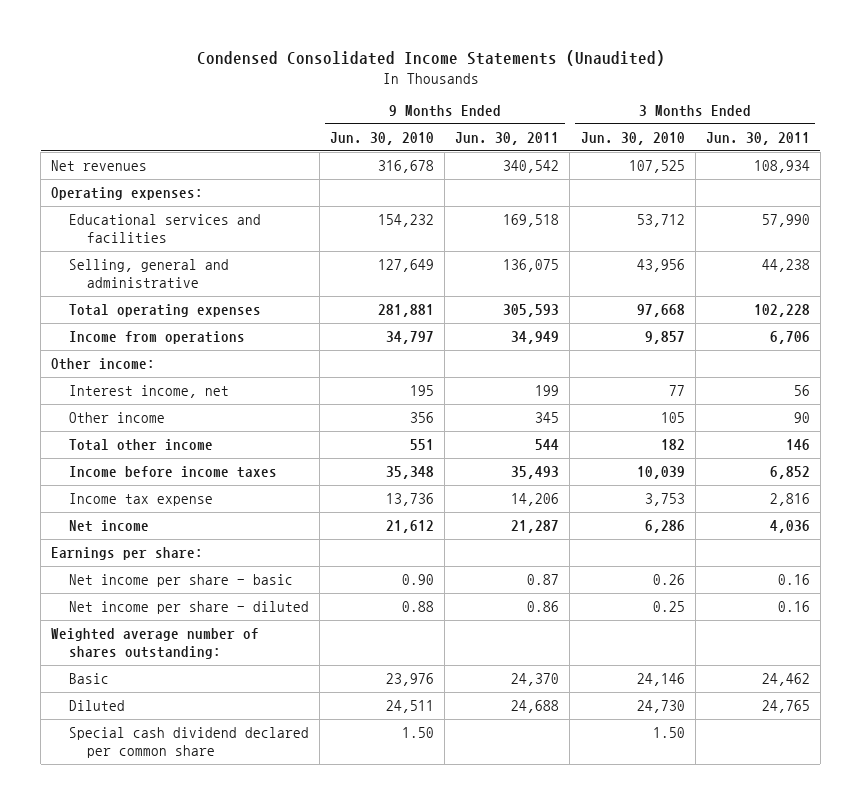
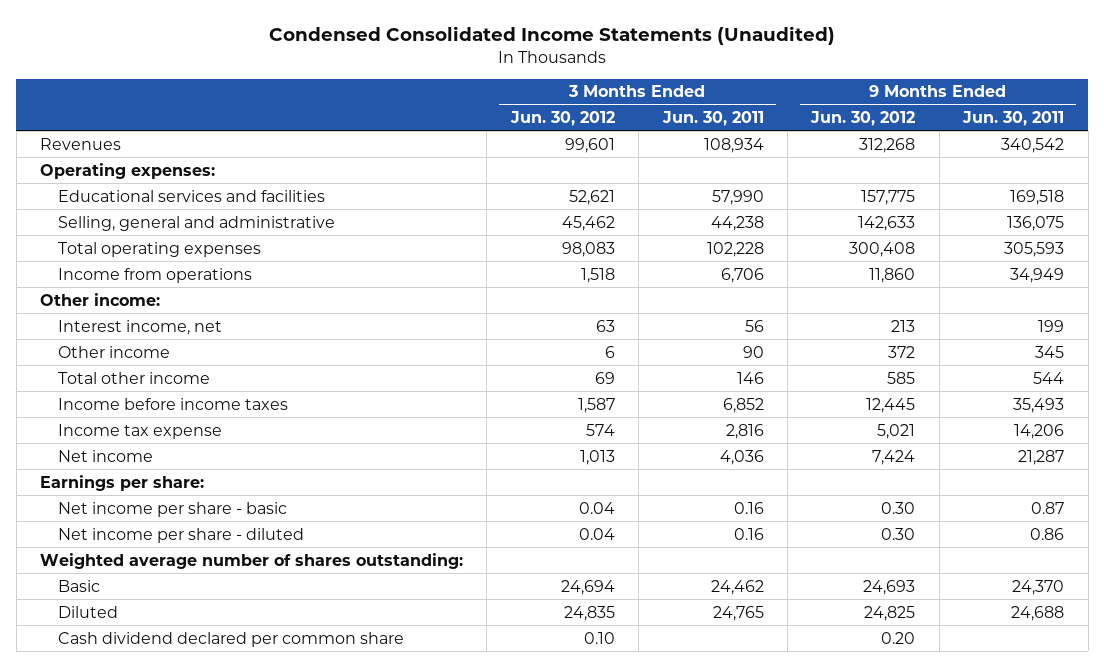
- | 9 Months Ended Jun. 30, 2010 | 9 Months Ended Jun. 30, 2011 | 3 Months Ended Jun. 30, 2010 | 3 Months Ended Jun. 30, 2011
+ | 3 Months Ended Jun. 30, 2012 | 3 Months Ended Jun. 30, 2011 | 9 Months Ended Jun. 30, 2012 | 9 Months Ended Jun. 30, 2011
- Net revenues | 316,678 | 340,542 | 107,525 | 108,934
+ Revenues | 99,601 | 108,934 | 312,268 | 340,542
- Special cash dividend declared per common share | 1.50 | | 1.50 |
+ Cash dividend declared per common share | 0.10 | | 0.20 |

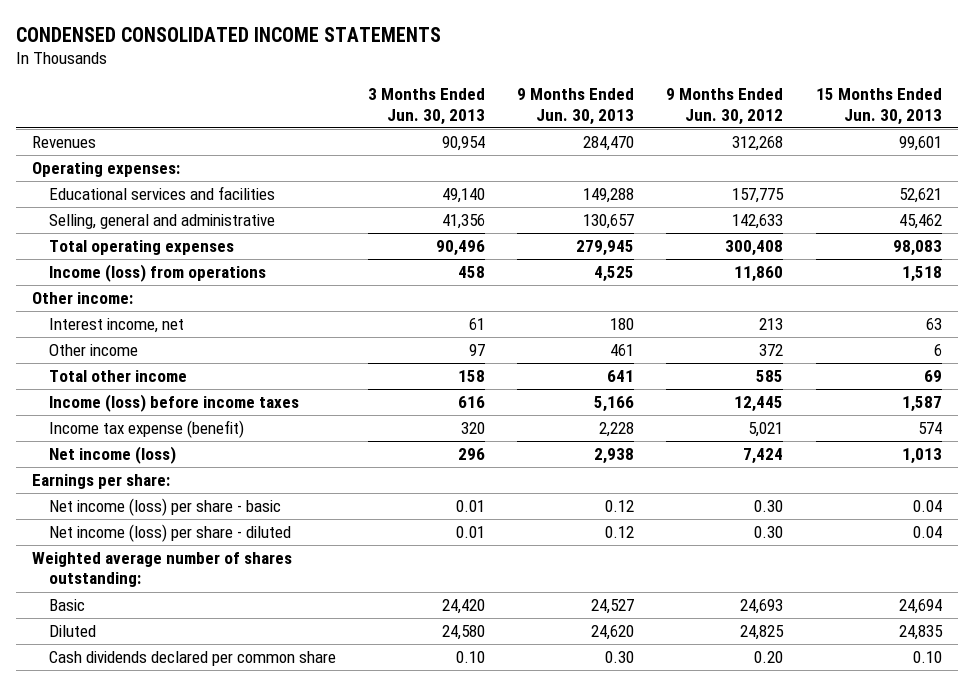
- Condensed Consolidated Income Statements (Unaudited)
+ CONDENSED CONSOLIDATED INCOME STATEMENTS
- | 3 Months Ended Jun. 30, 2012 | 3 Months Ended Jun. 30, 2011 | 9 Months Ended Jun. 30, 2012 | 9 Months Ended Jun. 30, 2011
+ | 3 Months Ended Jun. 30, 2013 | 9 Months Ended Jun. 30, 2013 | 9 Months Ended Jun. 30, 2012 | 15 Months Ended Jun. 30, 2013
- Income from operations | 1,518 | 6,706 | 11,860 | 34,949
+ Income (loss) from operations | 458 | 4,525 | 11,860 | 1,518
- Income before income taxes | 1,587 | 6,852 | 12,445 | 35,493
- Income tax expense | 574 | 2,816 | 5,021 | 14,206
- Net income | 1,013 | 4,036 | 7,424 | 21,287
+ Income (loss) before income taxes | 616 | 5,166 | 12,445 | 1,587
+ Income tax expense (benefit) | 320 | 2,228 | 5,021 | 574
+ Net income (loss) | 296 | 2,938 | 7,424 | 1,013
- Net income per share - basic | 0.04 | 0.16 | 0.30 | 0.87
- Net income per share - diluted | 0.04 | 0.16 | 0.30 | 0.86
+ Net income (loss) per share - basic | 0.01 | 0.12 | 0.30 | 0.04
+ Net income (loss) per share - diluted | 0.01 | 0.12 | 0.30 | 0.04
- Cash dividend declared per common share | 0.10 | | 0.20 |
+ Cash dividends declared per common share | 0.10 | 0.30 | 0.20 | 0.10

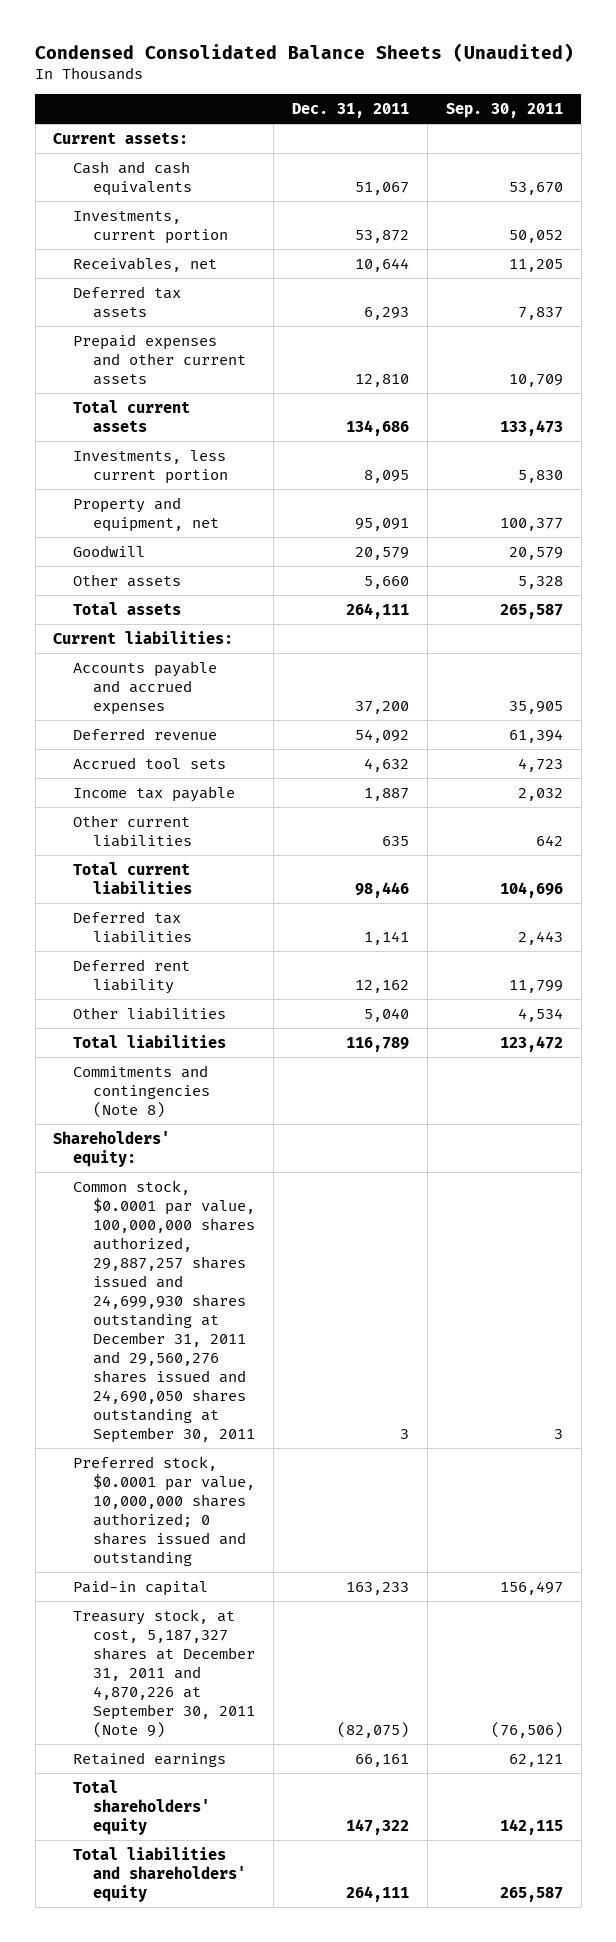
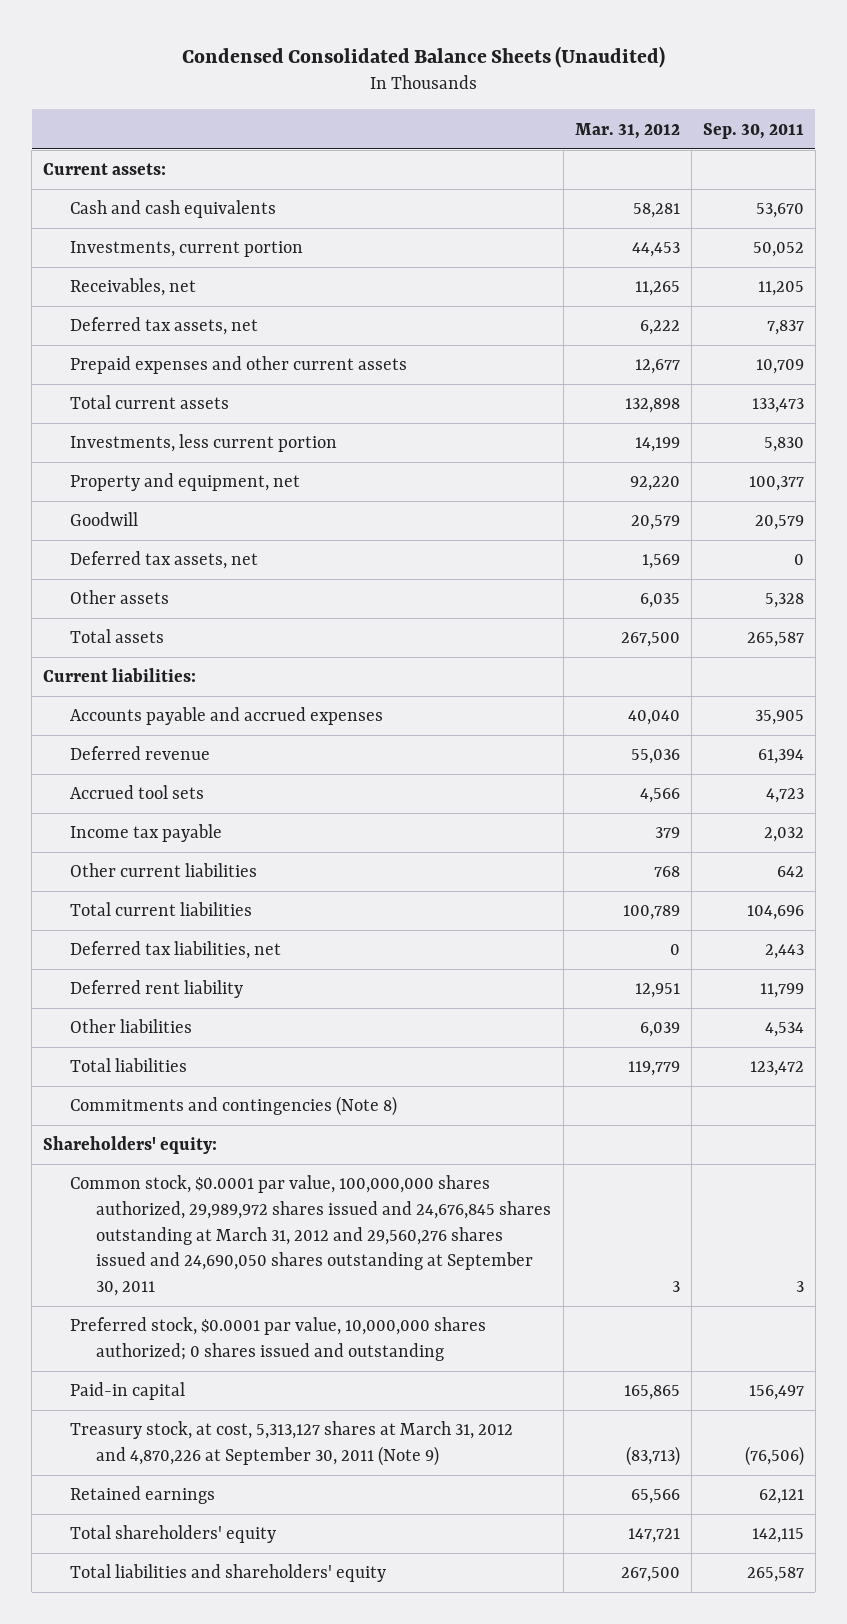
- | Dec. 31, 2011 | Sep. 30, 2011
+ | Mar. 31, 2012 | Sep. 30, 2011
- Deferred tax assets | 6,293 | 7,837
+ Deferred tax assets, net | 6,222 | 7,837
+ Deferred tax assets, net | 1,569 | 0
- Deferred tax liabilities | 1,141 | 2,443
+ Deferred tax liabilities, net | 0 | 2,443
- Common stock, $0.0001 par value, 100,000,000 shares authorized, 29,887,257 shares issued and 24,699,930 shares outstanding at December 31, 2011 and 29,560,276 shares issued and 24,690,050 shares outstanding at September 30, 2011 | 3 | 3
+ Common stock, $0.0001 par value, 100,000,000 shares authorized, 29,989,972 shares issued and 24,676,845 shares outstanding at March 31, 2012 and 29,560,276 shares issued and 24,690,050 shares outstanding at September 30, 2011 | 3 | 3
- Treasury stock, at cost, 5,187,327 shares at December 31, 2011 and 4,870,226 at September 30, 2011 (Note 9) | (82,075) | (76,506)
+ Treasury stock, at cost, 5,313,127 shares at March 31, 2012 and 4,870,226 at September 30, 2011 (Note 9) | (83,713) | (76,506)

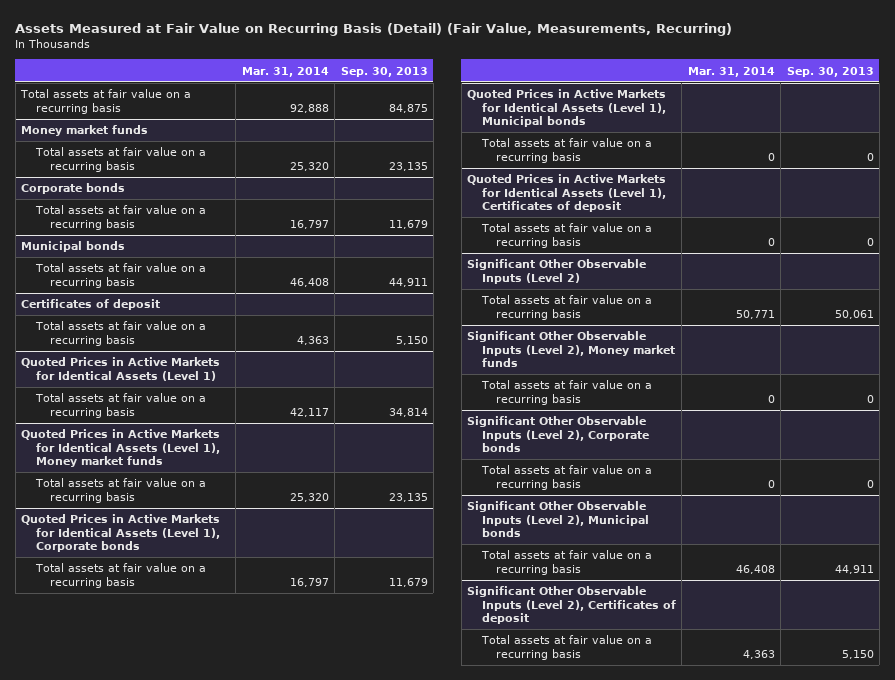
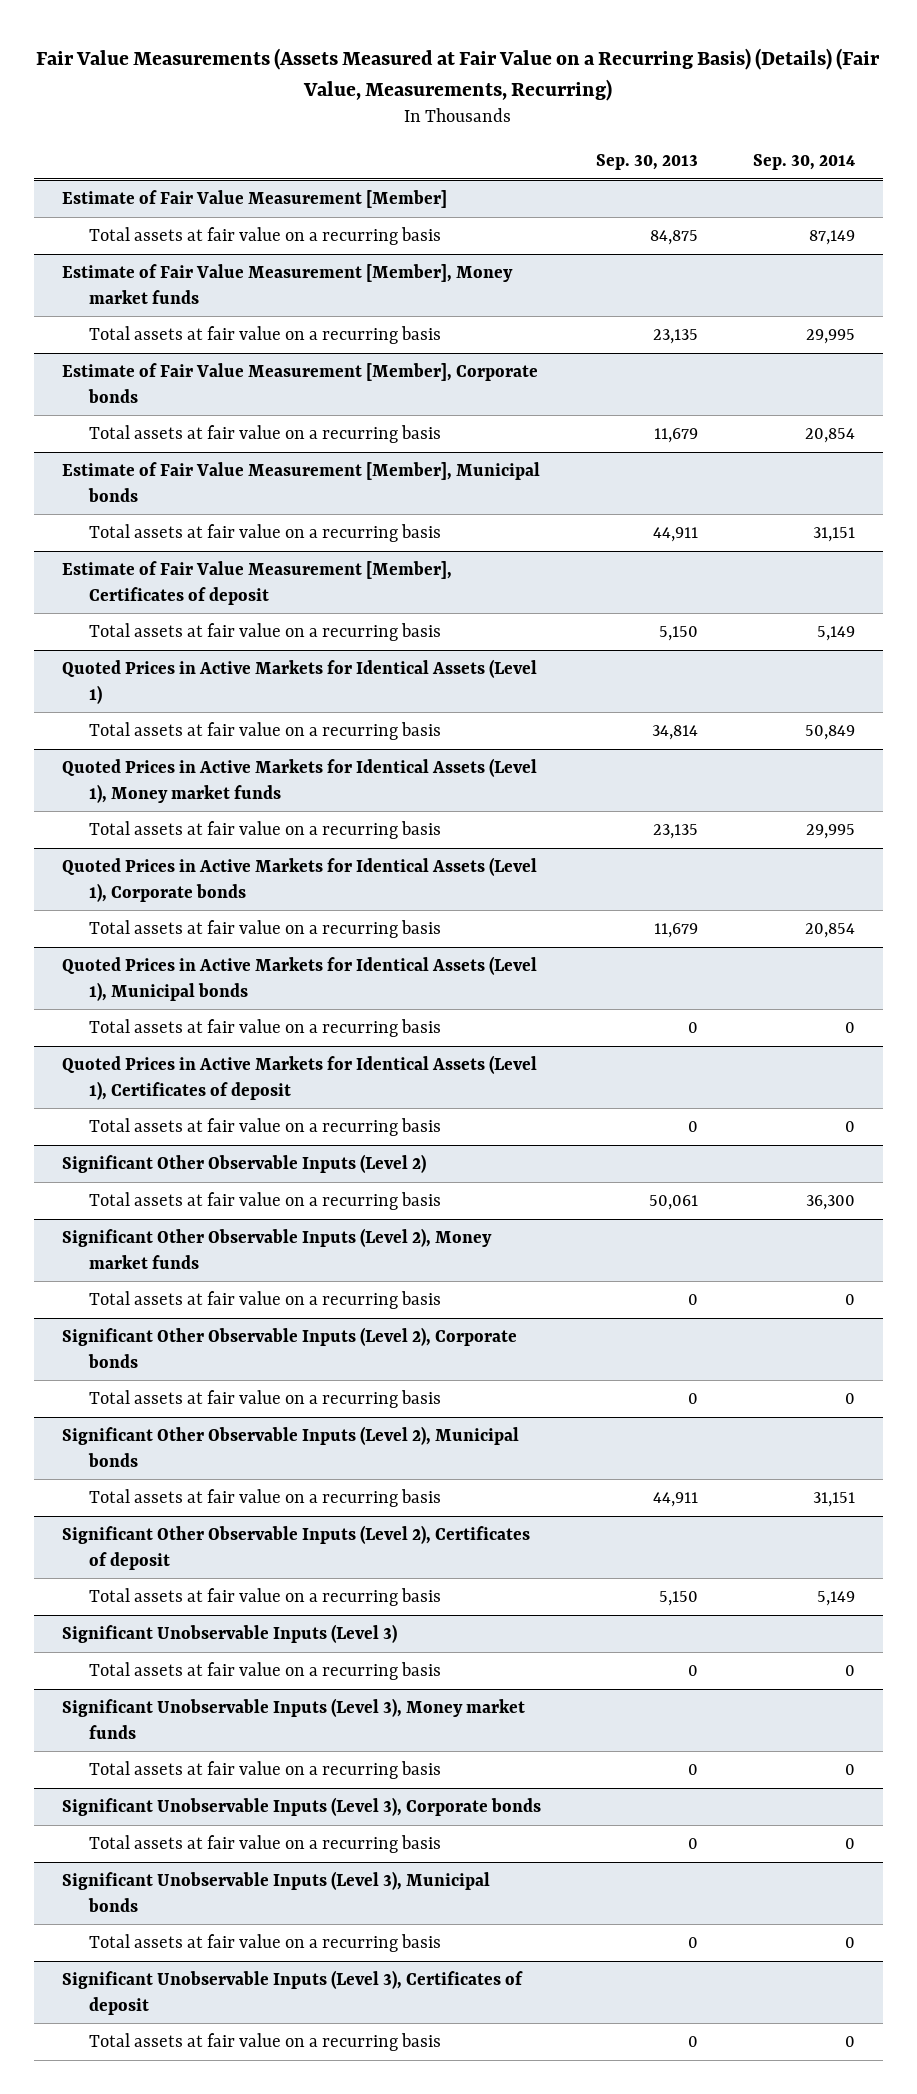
- Assets Measured at Fair Value on Recurring Basis (Detail) (Fair Value, Measurements, Recurring)
+ Fair Value Measurements (Assets Measured at Fair Value on a Recurring Basis) (Details) (Fair Value, Measurements, Recurring)
- | Mar. 31, 2014 | Sep. 30, 2013
+ | Sep. 30, 2013 | Sep. 30, 2014
+ Estimate of Fair Value Measurement [Member]
- Money market funds
+ Estimate of Fair Value Measurement [Member], Money market funds
- Corporate bonds
+ Estimate of Fair Value Measurement [Member], Corporate bonds
- Municipal bonds
+ Estimate of Fair Value Measurement [Member], Municipal bonds
- Certificates of deposit
+ Estimate of Fair Value Measurement [Member], Certificates of deposit
+ Significant Unobservable Inputs (Level 3)
+ Total assets at fair value on a recurring basis | 0 | 0
+ Significant Unobservable Inputs (Level 3), Money market funds
+ Total assets at fair value on a recurring basis | 0 | 0
+ Significant Unobservable Inputs (Level 3), Corporate bonds
+ Total assets at fair value on a recurring basis | 0 | 0
+ Significant Unobservable Inputs (Level 3), Municipal bonds
+ Total assets at fair value on a recurring basis | 0 | 0
+ Significant Unobservable Inputs (Level 3), Certificates of deposit
+ Total assets at fair value on a recurring basis | 0 | 0

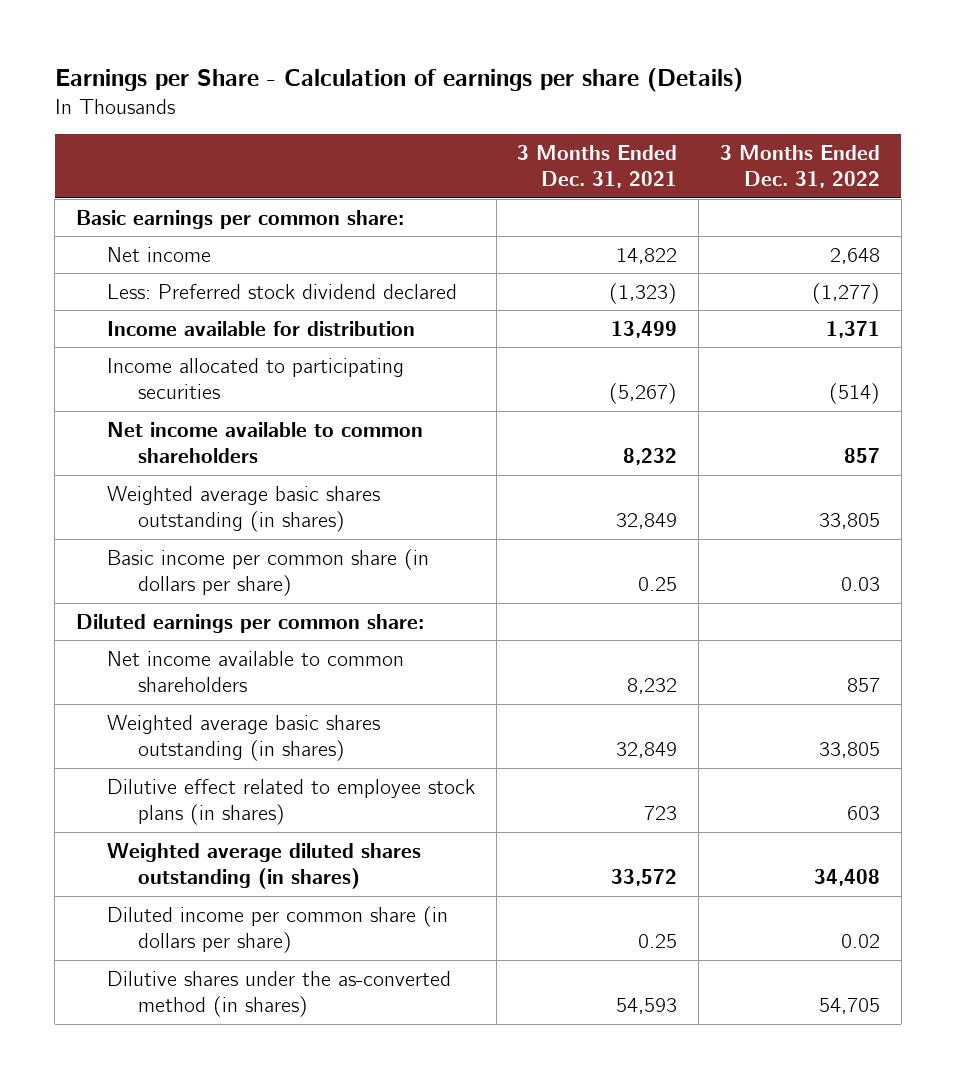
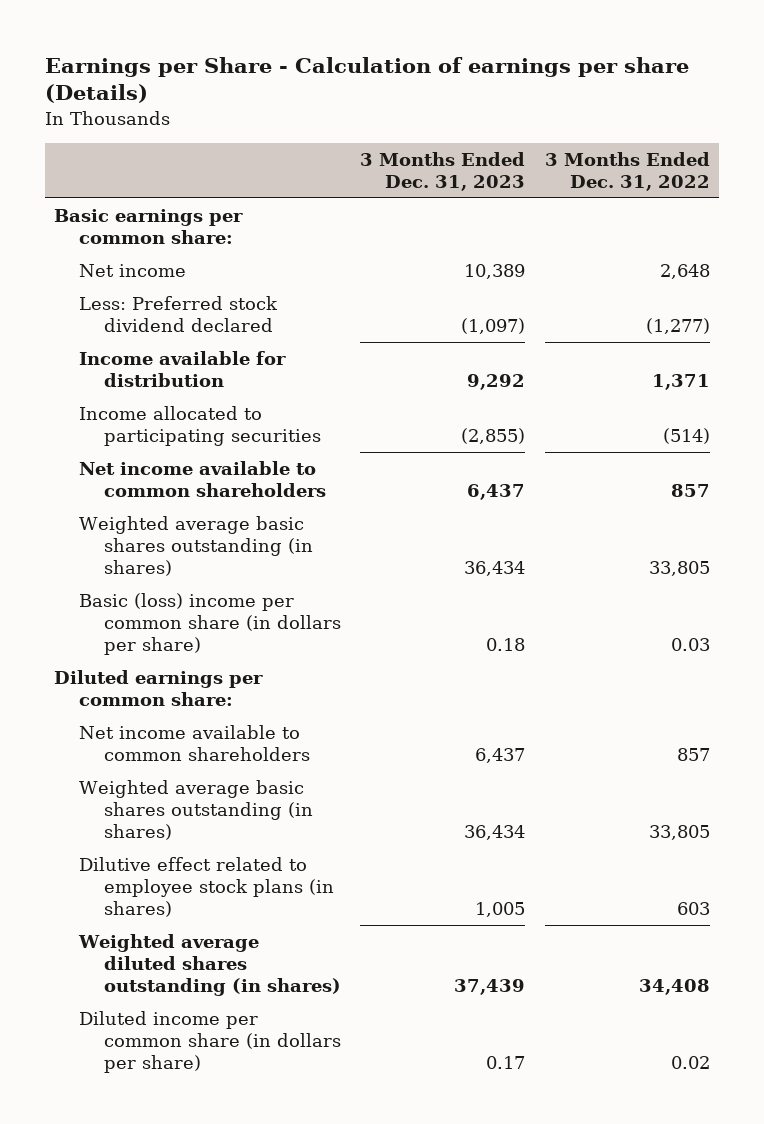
- | 3 Months Ended Dec. 31, 2021 | 3 Months Ended Dec. 31, 2022
+ | 3 Months Ended Dec. 31, 2023 | 3 Months Ended Dec. 31, 2022
- Basic income per common share (in dollars per share) | 0.25 | 0.03
+ Basic (loss) income per common share (in dollars per share) | 0.18 | 0.03
- Dilutive shares under the as-converted method (in shares) | 54,593 | 54,705

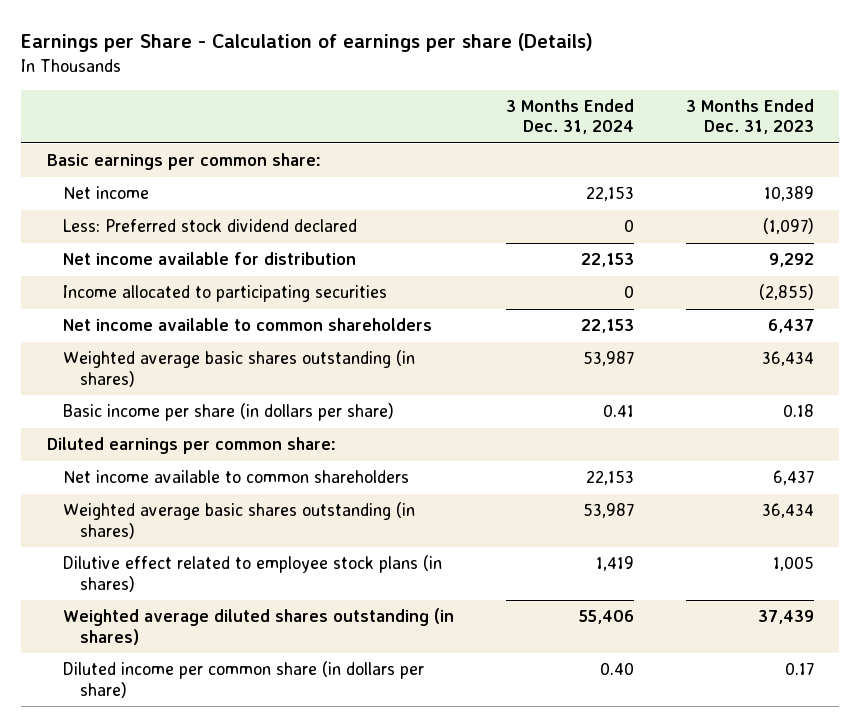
- | 3 Months Ended Dec. 31, 2023 | 3 Months Ended Dec. 31, 2022
+ | 3 Months Ended Dec. 31, 2024 | 3 Months Ended Dec. 31, 2023
- Income available for distribution | 9,292 | 1,371
+ Net income available for distribution | 22,153 | 9,292
- Basic (loss) income per common share (in dollars per share) | 0.18 | 0.03
+ Basic income per share (in dollars per share) | 0.41 | 0.18

